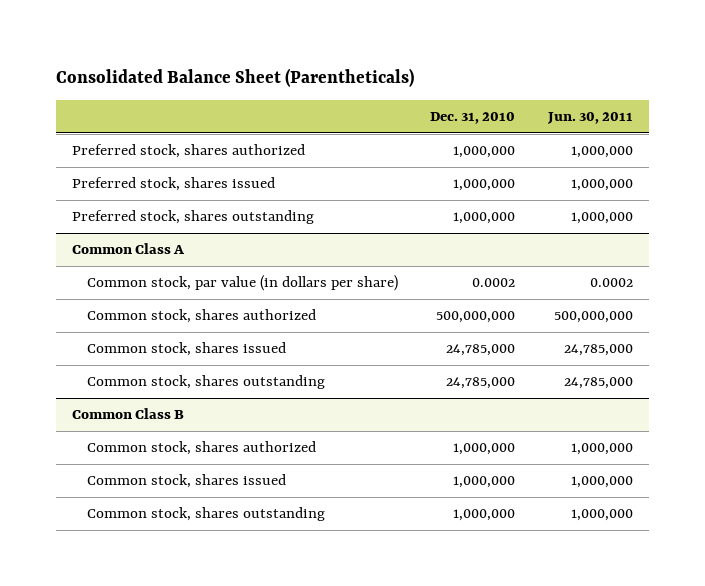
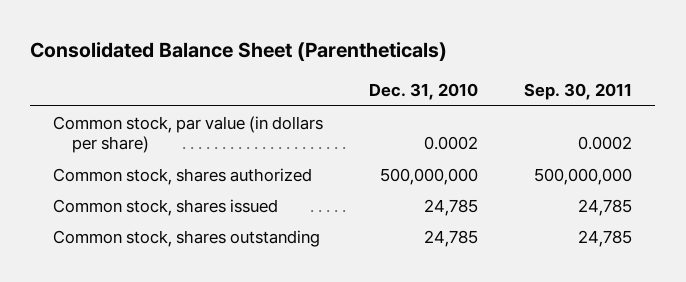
- | Dec. 31, 2010 | Jun. 30, 2011
+ | Dec. 31, 2010 | Sep. 30, 2011
- Preferred stock, shares authorized | 1,000,000 | 1,000,000
- Preferred stock, shares issued | 1,000,000 | 1,000,000
- Preferred stock, shares outstanding | 1,000,000 | 1,000,000
- Common Class A
- Common stock, shares issued | 24,785,000 | 24,785,000
- Common stock, shares outstanding | 24,785,000 | 24,785,000
- Common Class B
- Common stock, shares authorized | 1,000,000 | 1,000,000
- Common stock, shares issued | 1,000,000 | 1,000,000
- Common stock, shares outstanding | 1,000,000 | 1,000,000
+ Common stock, shares issued | 24,785 | 24,785
+ Common stock, shares outstanding | 24,785 | 24,785

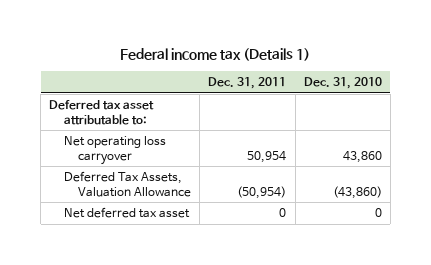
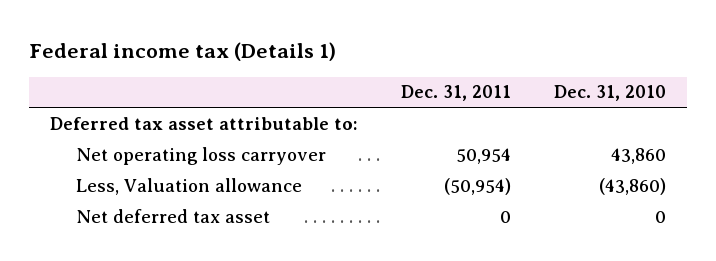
- Deferred Tax Assets, Valuation Allowance | (50,954) | (43,860)
+ Less, Valuation allowance | (50,954) | (43,860)

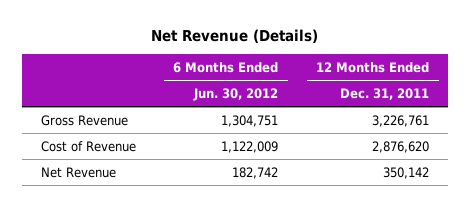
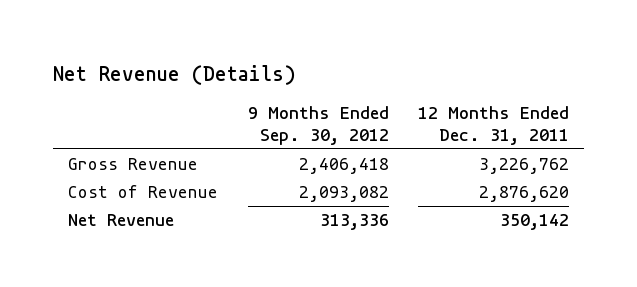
- | 6 Months Ended Jun. 30, 2012 | 12 Months Ended Dec. 31, 2011
+ | 9 Months Ended Sep. 30, 2012 | 12 Months Ended Dec. 31, 2011
- Gross Revenue | 1,304,751 | 3,226,761
+ Gross Revenue | 2,406,418 | 3,226,762

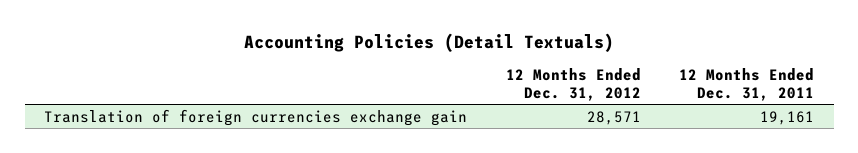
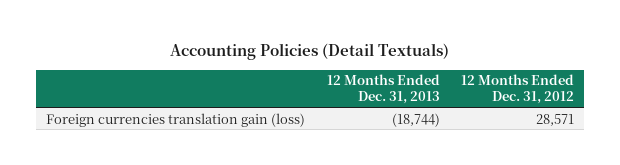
- | 12 Months Ended Dec. 31, 2012 | 12 Months Ended Dec. 31, 2011
+ | 12 Months Ended Dec. 31, 2013 | 12 Months Ended Dec. 31, 2012
- Translation of foreign currencies exchange gain | 28,571 | 19,161
+ Foreign currencies translation gain (loss) | (18,744) | 28,571

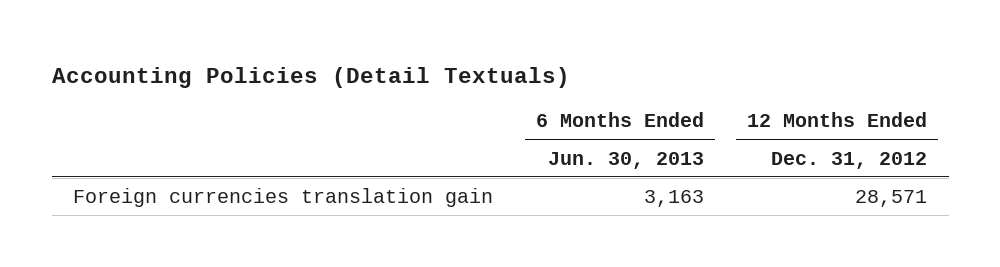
- | 12 Months Ended Dec. 31, 2013 | 12 Months Ended Dec. 31, 2012
+ | 6 Months Ended Jun. 30, 2013 | 12 Months Ended Dec. 31, 2012
- Foreign currencies translation gain (loss) | (18,744) | 28,571
+ Foreign currencies translation gain | 3,163 | 28,571

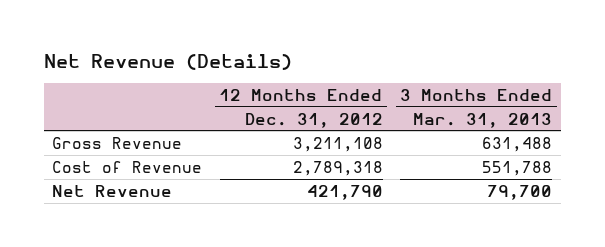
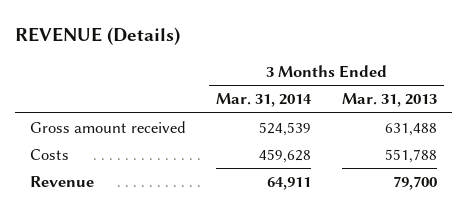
- Net Revenue (Details)
+ REVENUE (Details)
- | 12 Months Ended Dec. 31, 2012 | 3 Months Ended Mar. 31, 2013
+ | 3 Months Ended Mar. 31, 2014 | 3 Months Ended Mar. 31, 2013
- Gross Revenue | 3,211,108 | 631,488
- Cost of Revenue | 2,789,318 | 551,788
- Net Revenue | 421,790 | 79,700
+ Gross amount received | 524,539 | 631,488
+ Costs | 459,628 | 551,788
+ Revenue | 64,911 | 79,700

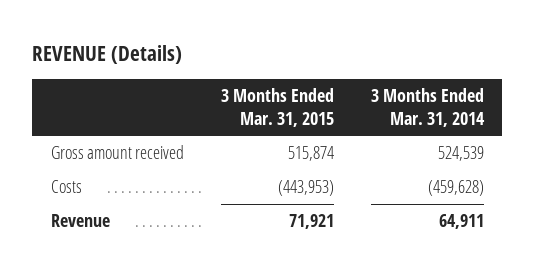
- | 3 Months Ended Mar. 31, 2014 | 3 Months Ended Mar. 31, 2013
+ | 3 Months Ended Mar. 31, 2015 | 3 Months Ended Mar. 31, 2014
- Costs | 459,628 | 551,788
+ Costs | (443,953) | (459,628)

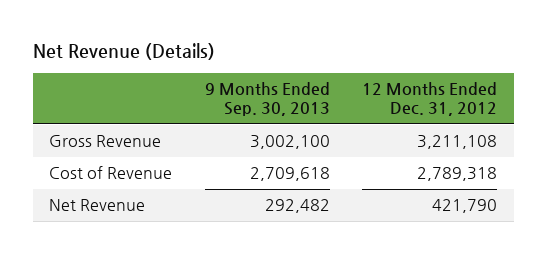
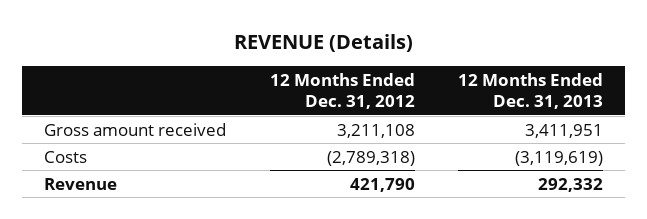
- Net Revenue (Details)
+ REVENUE (Details)
- | 9 Months Ended Sep. 30, 2013 | 12 Months Ended Dec. 31, 2012
+ | 12 Months Ended Dec. 31, 2012 | 12 Months Ended Dec. 31, 2013
- Gross Revenue | 3,002,100 | 3,211,108
- Cost of Revenue | 2,709,618 | 2,789,318
- Net Revenue | 292,482 | 421,790
+ Gross amount received | 3,211,108 | 3,411,951
+ Costs | (2,789,318) | (3,119,619)
+ Revenue | 421,790 | 292,332

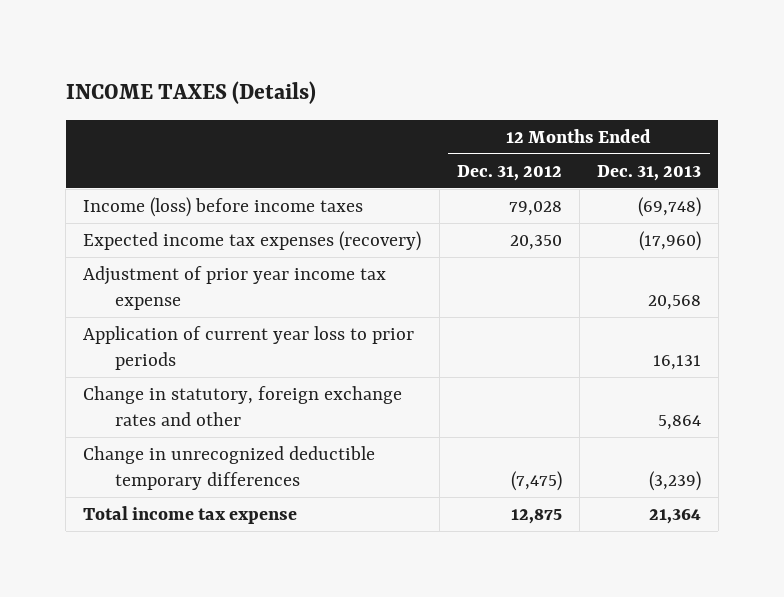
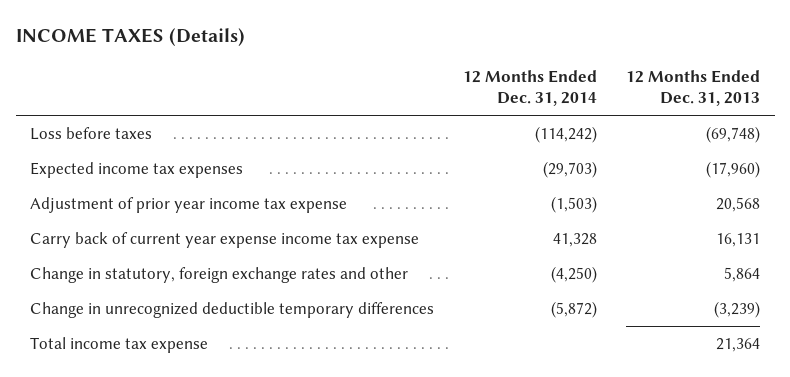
- | 12 Months Ended Dec. 31, 2012 | 12 Months Ended Dec. 31, 2013
+ | 12 Months Ended Dec. 31, 2014 | 12 Months Ended Dec. 31, 2013
- Income (loss) before income taxes | 79,028 | (69,748)
- Expected income tax expenses (recovery) | 20,350 | (17,960)
+ Loss before taxes | (114,242) | (69,748)
+ Expected income tax expenses | (29,703) | (17,960)
- Application of current year loss to prior periods | | 16,131
+ Carry back of current year expense income tax expense | 41,328 | 16,131

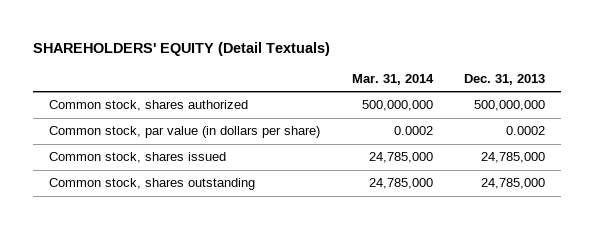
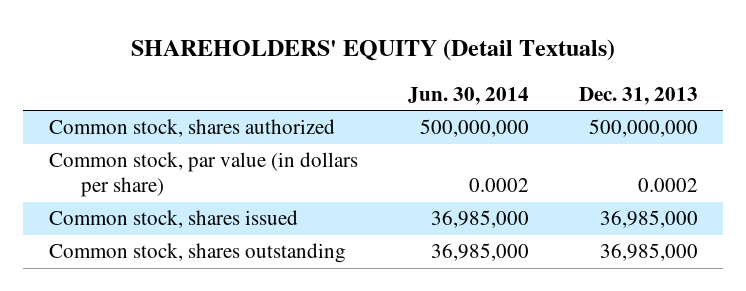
- | Mar. 31, 2014 | Dec. 31, 2013
+ | Jun. 30, 2014 | Dec. 31, 2013
- Common stock, shares issued | 24,785,000 | 24,785,000
- Common stock, shares outstanding | 24,785,000 | 24,785,000
+ Common stock, shares issued | 36,985,000 | 36,985,000
+ Common stock, shares outstanding | 36,985,000 | 36,985,000

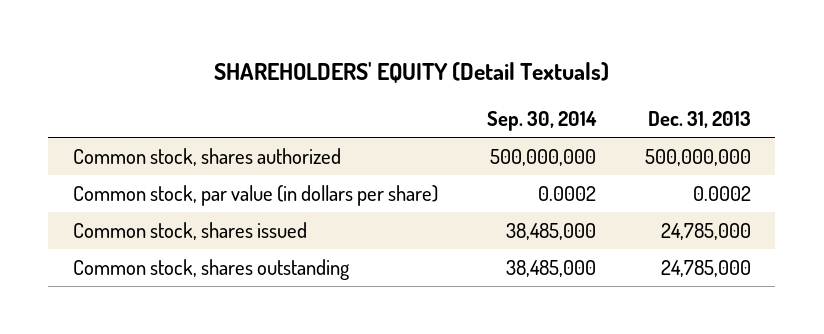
- | Jun. 30, 2014 | Dec. 31, 2013
+ | Sep. 30, 2014 | Dec. 31, 2013
- Common stock, shares issued | 36,985,000 | 36,985,000
- Common stock, shares outstanding | 36,985,000 | 36,985,000
+ Common stock, shares issued | 38,485,000 | 24,785,000
+ Common stock, shares outstanding | 38,485,000 | 24,785,000

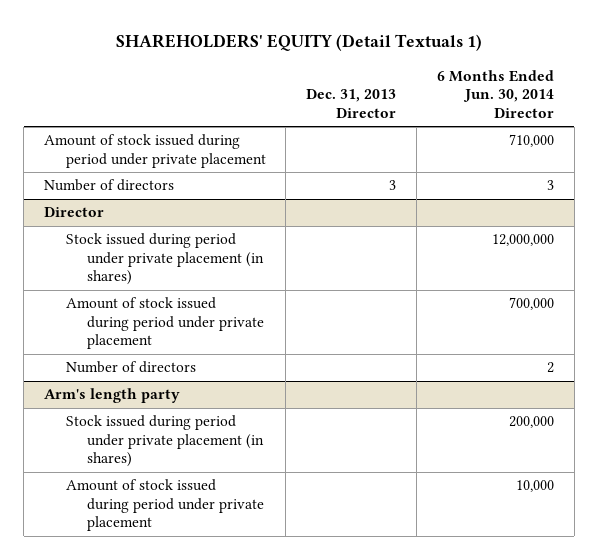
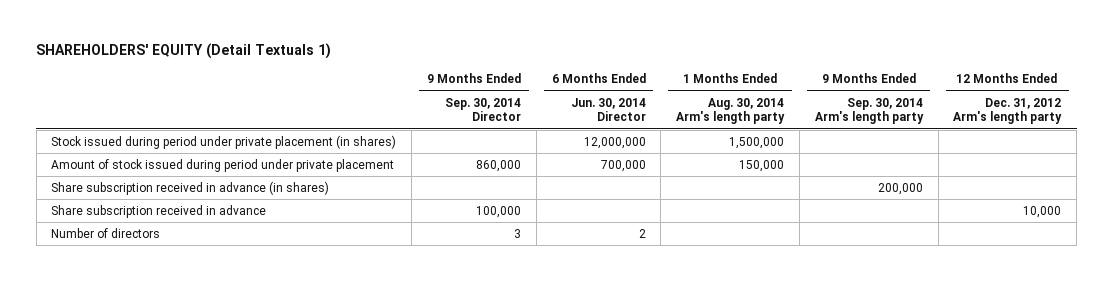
- | Dec. 31, 2013 Director | 6 Months Ended Jun. 30, 2014 Director
+ | 9 Months Ended Sep. 30, 2014 Director | 6 Months Ended Jun. 30, 2014 Director | 1 Months Ended Aug. 30, 2014 Arm's length party | 9 Months Ended Sep. 30, 2014 Arm's length party | 12 Months Ended Dec. 31, 2012 Arm's length party
- Amount of stock issued during period under private placement | | 710,000
- Number of directors | 3 | 3
- Director
+ Share subscription received in advance (in shares) | | | | 200,000 |
+ Share subscription received in advance | 100,000 | | | | 10,000
- Arm's length party
- Stock issued during period under private placement (in shares) | | 200,000
- Amount of stock issued during period under private placement | | 10,000

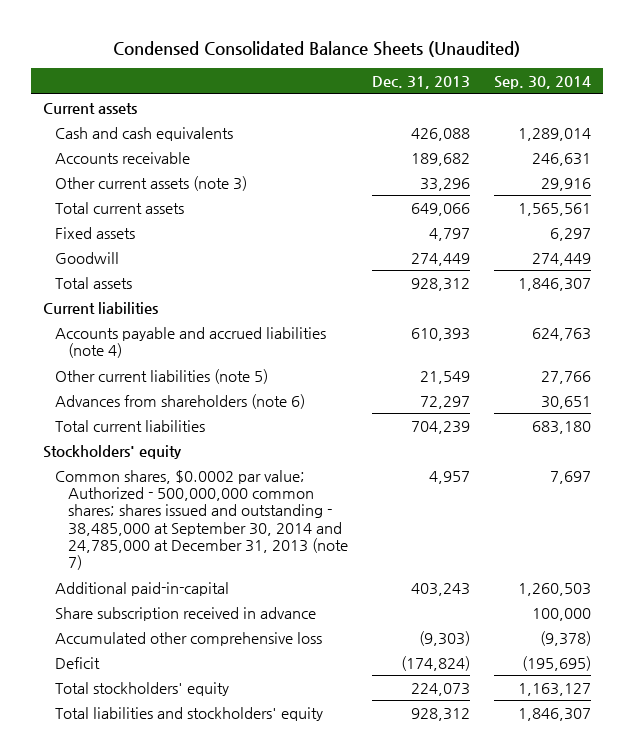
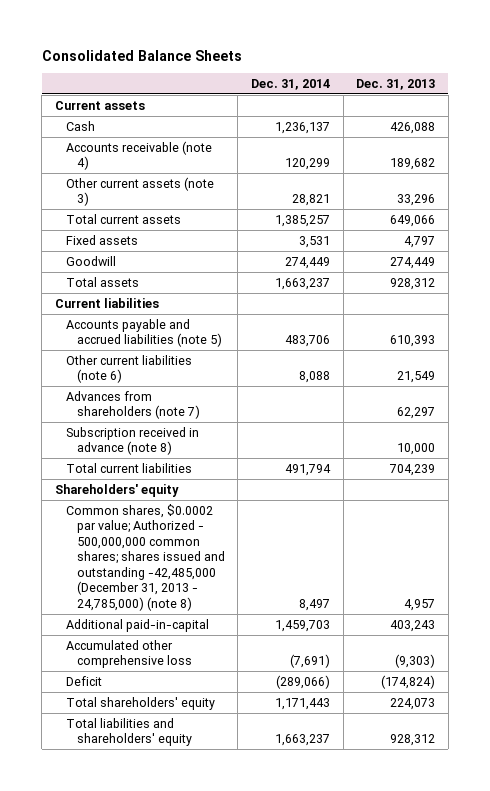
- Condensed Consolidated Balance Sheets (Unaudited)
+ Consolidated Balance Sheets
- | Dec. 31, 2013 | Sep. 30, 2014
+ | Dec. 31, 2014 | Dec. 31, 2013
- Cash and cash equivalents | 426,088 | 1,289,014
- Accounts receivable | 189,682 | 246,631
+ Cash | 1,236,137 | 426,088
+ Accounts receivable (note 4) | 120,299 | 189,682
- Accounts payable and accrued liabilities (note 4) | 610,393 | 624,763
- Other current liabilities (note 5) | 21,549 | 27,766
- Advances from shareholders (note 6) | 72,297 | 30,651
+ Accounts payable and accrued liabilities (note 5) | 483,706 | 610,393
+ Other current liabilities (note 6) | 8,088 | 21,549
+ Advances from shareholders (note 7) | | 62,297
+ Subscription received in advance (note 8) | | 10,000
- Stockholders' equity
- Common shares, $0.0002 par value; Authorized - 500,000,000 common shares; shares issued and outstanding - 38,485,000 at September 30, 2014 and 24,785,000 at December 31, 2013 (note 7) | 4,957 | 7,697
+ Shareholders' equity
+ Common shares, $0.0002 par value; Authorized - 500,000,000 common shares; shares issued and outstanding -42,485,000 (December 31, 2013 - 24,785,000) (note 8) | 8,497 | 4,957
- Share subscription received in advance | | 100,000
- Total stockholders' equity | 224,073 | 1,163,127
- Total liabilities and stockholders' equity | 928,312 | 1,846,307
+ Total shareholders' equity | 1,171,443 | 224,073
+ Total liabilities and shareholders' equity | 1,663,237 | 928,312

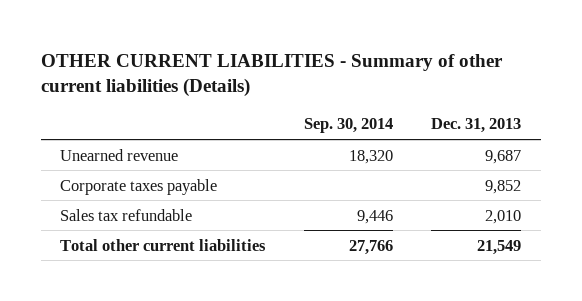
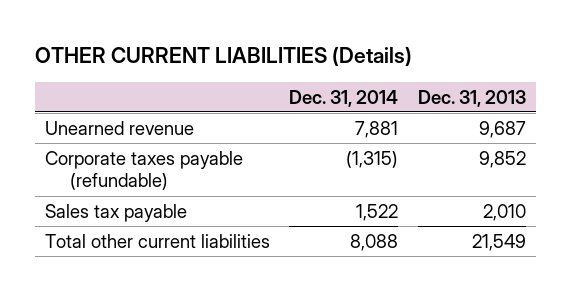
- OTHER CURRENT LIABILITIES - Summary of other current liabilities (Details)
+ OTHER CURRENT LIABILITIES (Details)
- | Sep. 30, 2014 | Dec. 31, 2013
+ | Dec. 31, 2014 | Dec. 31, 2013
- Corporate taxes payable | | 9,852
- Sales tax refundable | 9,446 | 2,010
+ Corporate taxes payable (refundable) | (1,315) | 9,852
+ Sales tax payable | 1,522 | 2,010

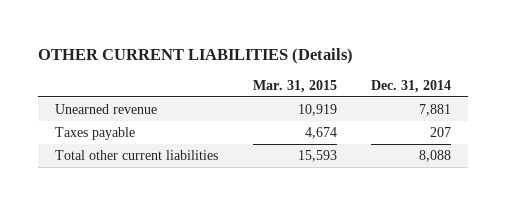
- | Dec. 31, 2014 | Dec. 31, 2013
+ | Mar. 31, 2015 | Dec. 31, 2014
- Corporate taxes payable (refundable) | (1,315) | 9,852
- Sales tax payable | 1,522 | 2,010
+ Taxes payable | 4,674 | 207

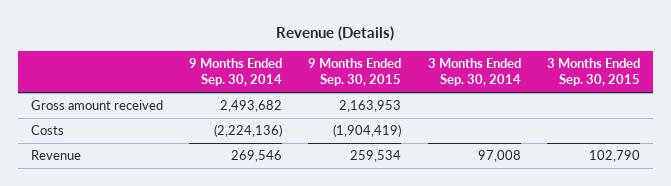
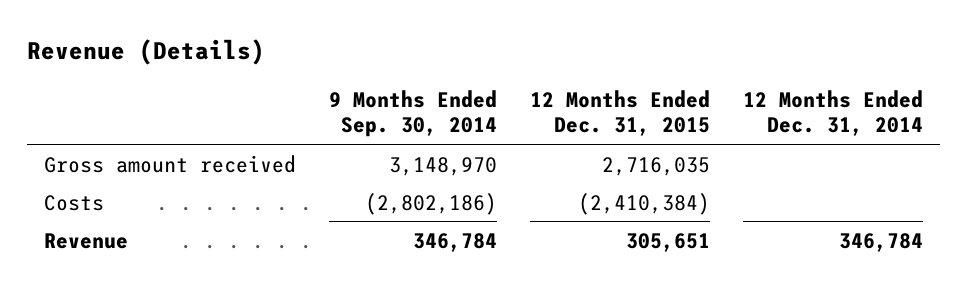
- | 9 Months Ended Sep. 30, 2014 | 9 Months Ended Sep. 30, 2015 | 3 Months Ended Sep. 30, 2014 | 3 Months Ended Sep. 30, 2015
+ | 9 Months Ended Sep. 30, 2014 | 12 Months Ended Dec. 31, 2015 | 12 Months Ended Dec. 31, 2014
- Gross amount received | 2,493,682 | 2,163,953 | |
- Costs | (2,224,136) | (1,904,419) | |
- Revenue | 269,546 | 259,534 | 97,008 | 102,790
+ Gross amount received | 3,148,970 | 2,716,035 |
+ Costs | (2,802,186) | (2,410,384) |
+ Revenue | 346,784 | 305,651 | 346,784

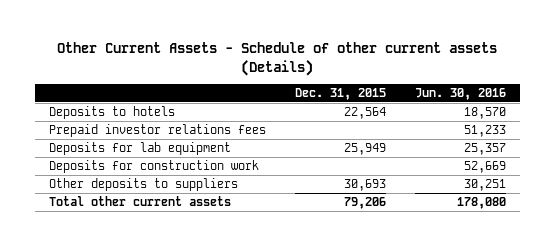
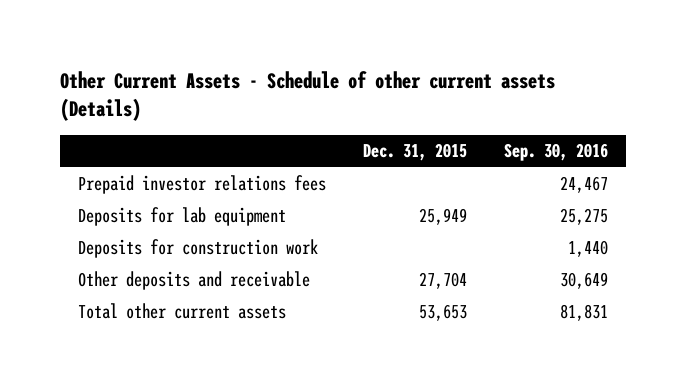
- | Dec. 31, 2015 | Jun. 30, 2016
+ | Dec. 31, 2015 | Sep. 30, 2016
- Deposits to hotels | 22,564 | 18,570
- Other deposits to suppliers | 30,693 | 30,251
- Total other current assets | 79,206 | 178,080
+ Other deposits and receivable | 27,704 | 30,649
+ Total other current assets | 53,653 | 81,831

